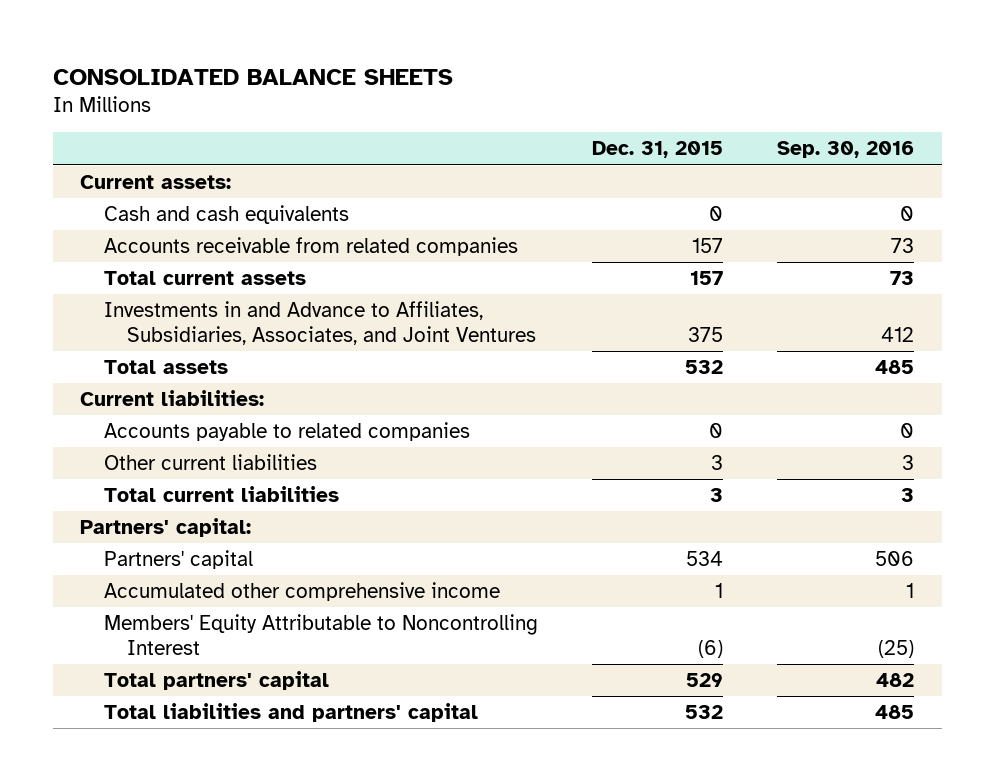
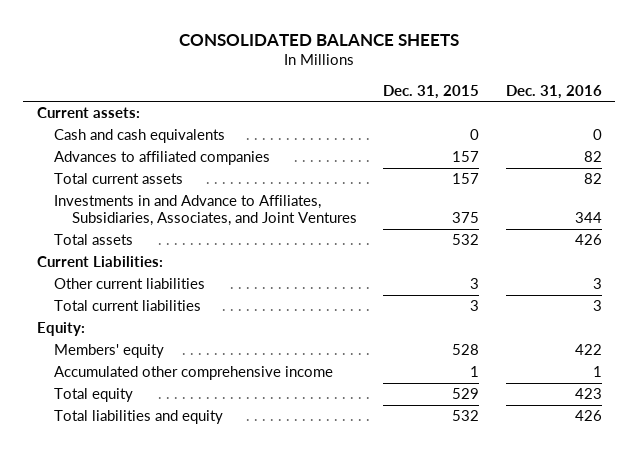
- | Dec. 31, 2015 | Sep. 30, 2016
+ | Dec. 31, 2015 | Dec. 31, 2016
- Accounts receivable from related companies | 157 | 73
+ Advances to affiliated companies | 157 | 82
- Current liabilities:
- Accounts payable to related companies | 0 | 0
+ Current Liabilities:
- Partners' capital:
- Partners' capital | 534 | 506
+ Equity:
+ Members' equity | 528 | 422
- Members' Equity Attributable to Noncontrolling Interest | (6) | (25)
- Total partners' capital | 529 | 482
- Total liabilities and partners' capital | 532 | 485
+ Total equity | 529 | 423
+ Total liabilities and equity | 532 | 426

